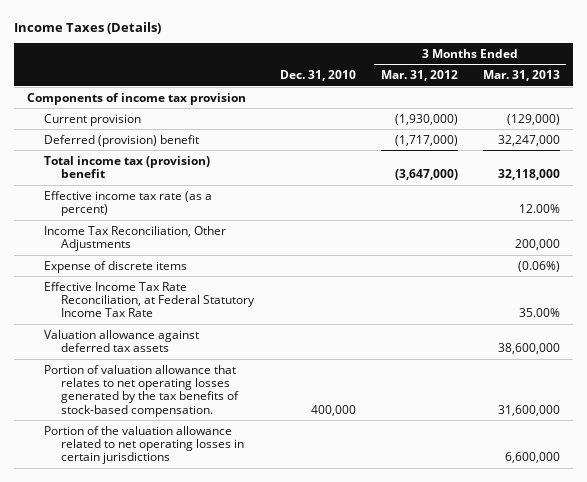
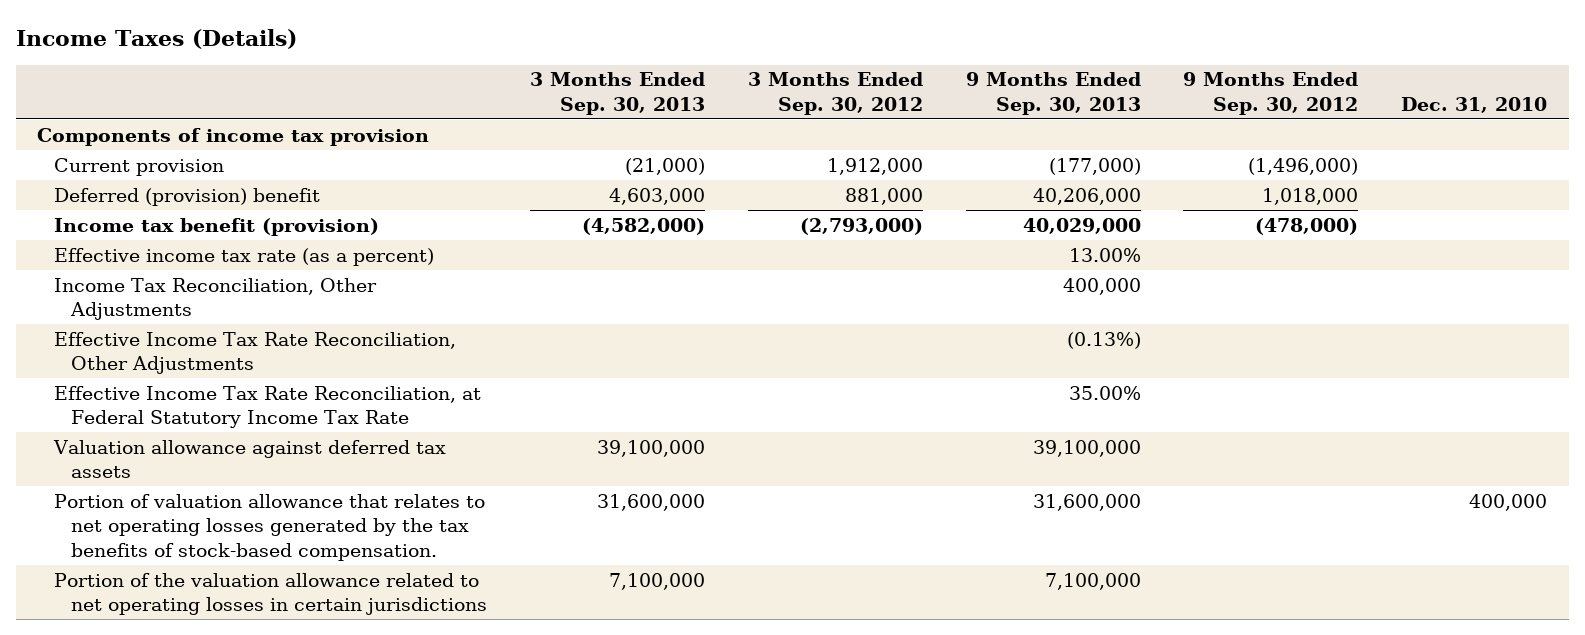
- | Dec. 31, 2010 | 3 Months Ended Mar. 31, 2012 | 3 Months Ended Mar. 31, 2013
+ | 3 Months Ended Sep. 30, 2013 | 3 Months Ended Sep. 30, 2012 | 9 Months Ended Sep. 30, 2013 | 9 Months Ended Sep. 30, 2012 | Dec. 31, 2010
- Total income tax (provision) benefit | | (3,647,000) | 32,118,000
+ Income tax benefit (provision) | (4,582,000) | (2,793,000) | 40,029,000 | (478,000) |
- Expense of discrete items | | | (0.06%)
+ Effective Income Tax Rate Reconciliation, Other Adjustments | | | (0.13%) | |

